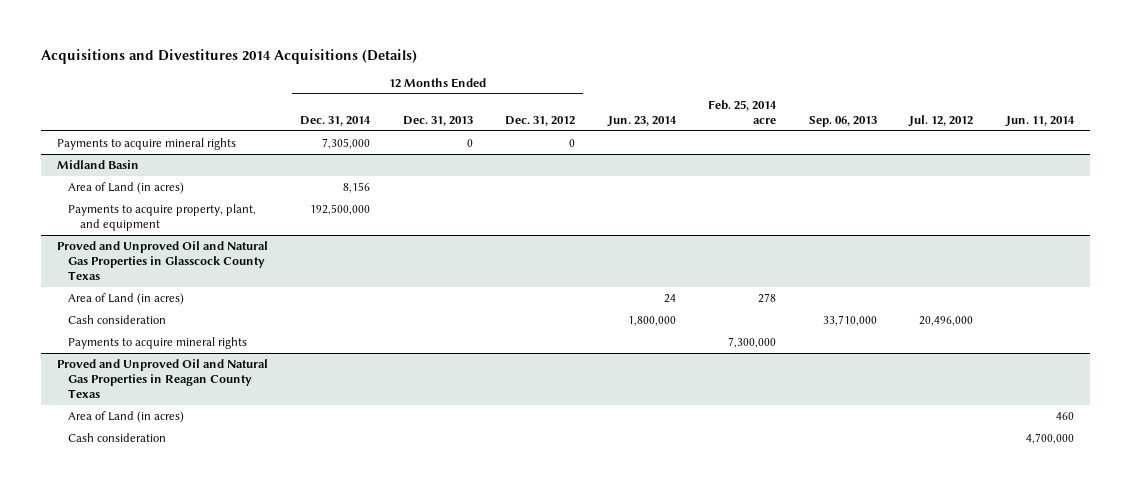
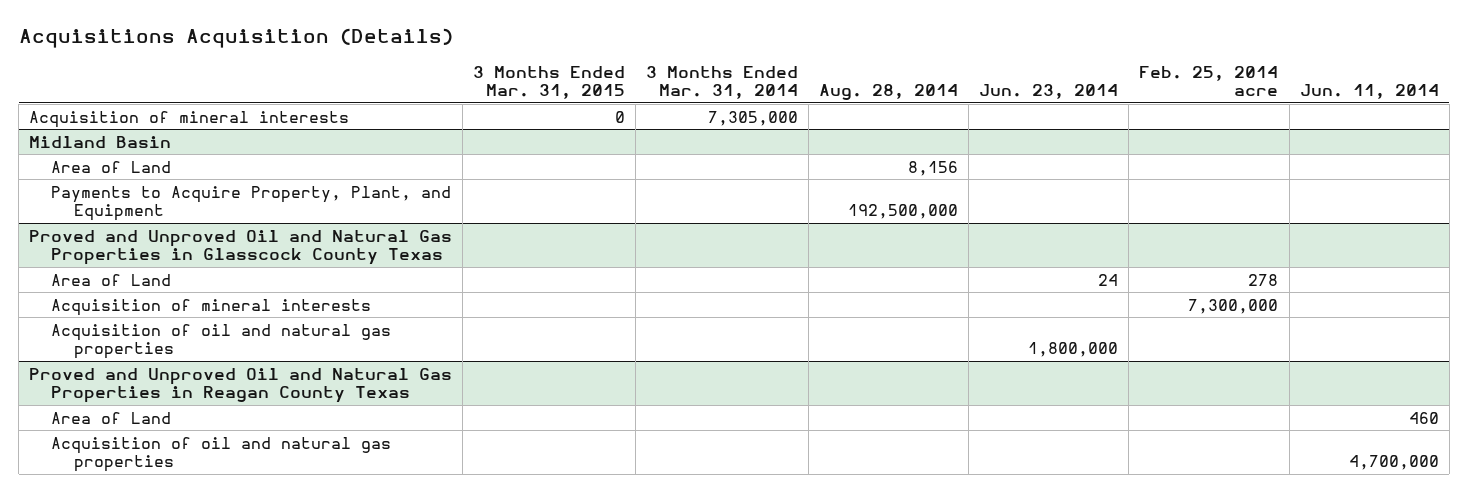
- Acquisitions and Divestitures 2014 Acquisitions (Details)
+ Acquisitions Acquisition (Details)
- | 12 Months Ended Dec. 31, 2014 | 12 Months Ended Dec. 31, 2013 | 12 Months Ended Dec. 31, 2012 | Jun. 23, 2014 | Feb. 25, 2014 acre | Sep. 06, 2013 | Jul. 12, 2012 | Jun. 11, 2014
+ | 3 Months Ended Mar. 31, 2015 | 3 Months Ended Mar. 31, 2014 | Aug. 28, 2014 | Jun. 23, 2014 | Feb. 25, 2014 acre | Jun. 11, 2014
- Payments to acquire mineral rights | 7,305,000 | 0 | 0 | | | | |
+ Acquisition of mineral interests | 0 | 7,305,000 | | | |
@ Midland Basin
- Area of Land (in acres) | 8,156 | | | | | | |
- Payments to acquire property, plant, and equipment | 192,500,000 | | | | | | |
+ Area of Land | | | 8,156 | | |
+ Payments to Acquire Property, Plant, and Equipment | | | 192,500,000 | | |
@ Proved and Unproved Oil and Natural Gas Properties in Glasscock County Texas
- Area of Land (in acres) | | | | 24 | 278 | | |
- Cash consideration | | | | 1,800,000 | | 33,710,000 | 20,496,000 |
- Payments to acquire mineral rights | | | | | 7,300,000 | | |
+ Area of Land | | | | 24 | 278 |
+ Acquisition of mineral interests | | | | | 7,300,000 |
+ Acquisition of oil and natural gas properties | | | | 1,800,000 | |
@ Proved and Unproved Oil and Natural Gas Properties in Reagan County Texas
- Area of Land (in acres) | | | | | | | | 460
- Cash consideration | | | | | | | | 4,700,000
+ Area of Land | | | | | | 460
+ Acquisition of oil and natural gas properties | | | | | | 4,700,000

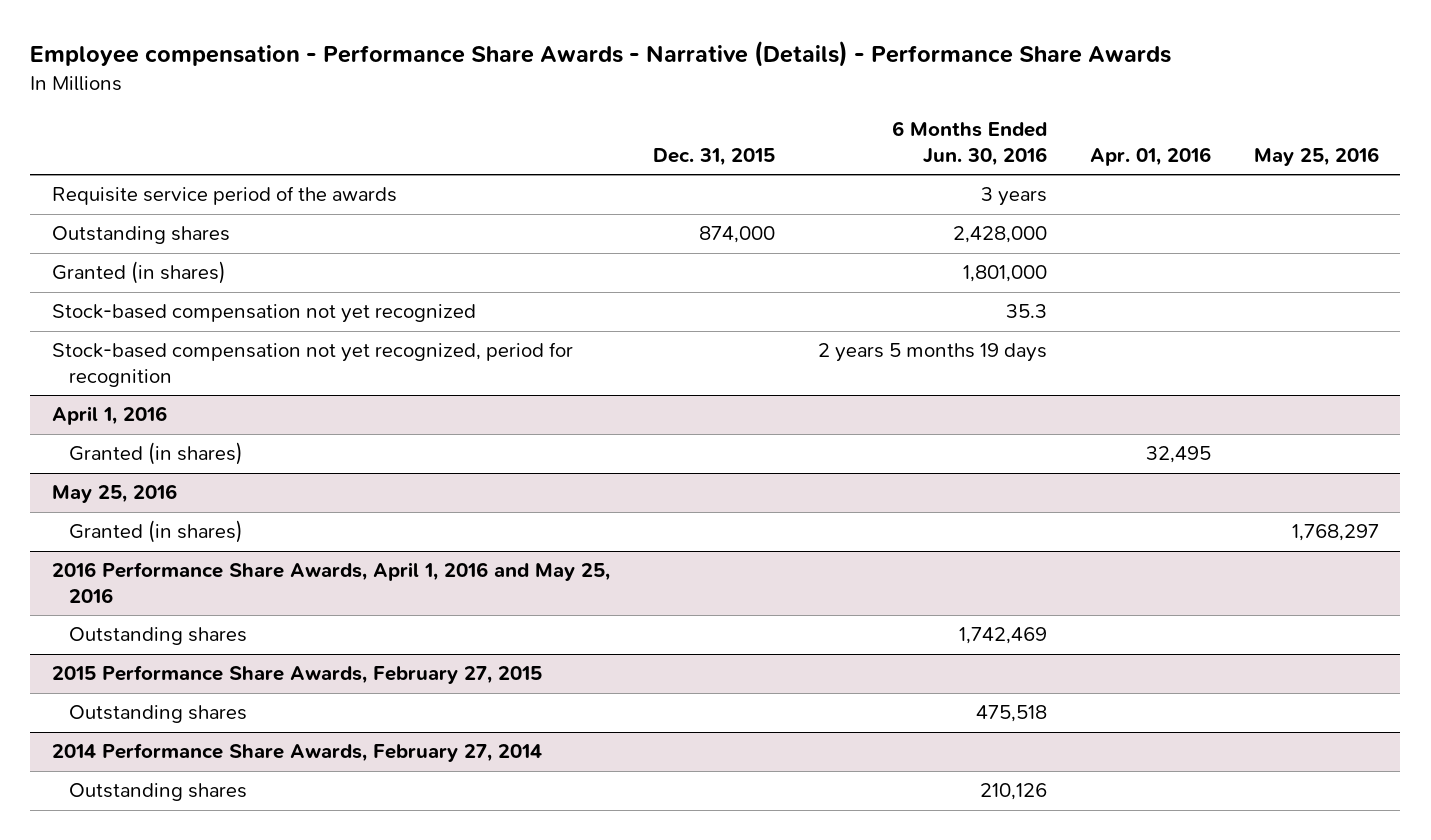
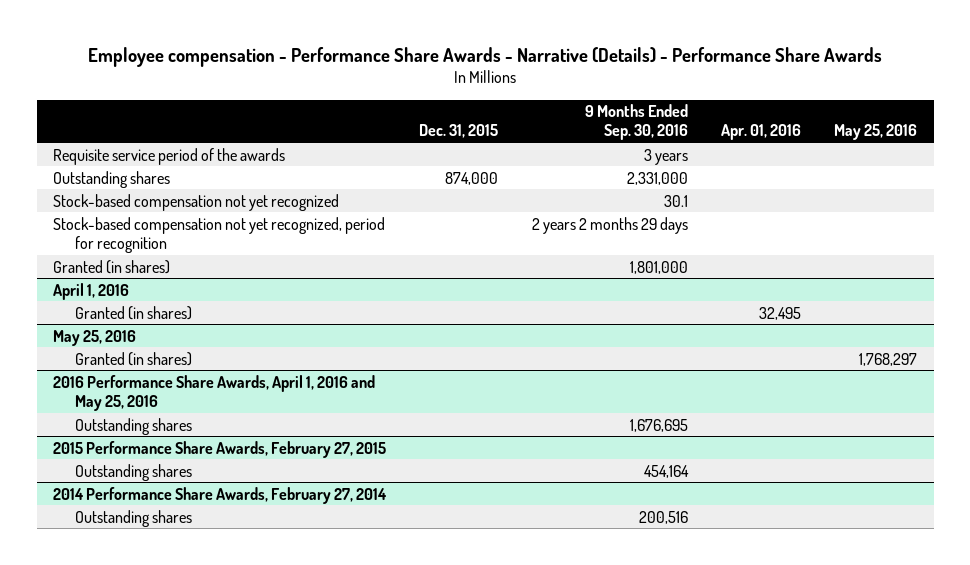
- | Dec. 31, 2015 | 6 Months Ended Jun. 30, 2016 | Apr. 01, 2016 | May 25, 2016
+ | Dec. 31, 2015 | 9 Months Ended Sep. 30, 2016 | Apr. 01, 2016 | May 25, 2016
moved down: Granted (in shares) | | 1,801,000 | |

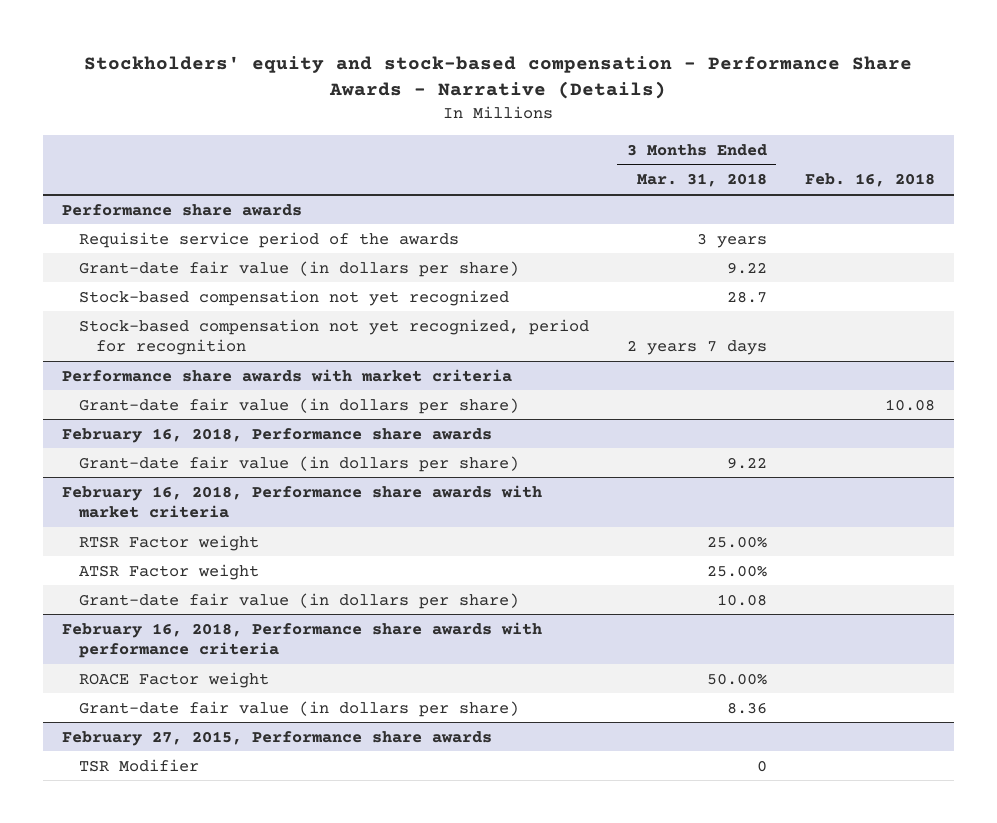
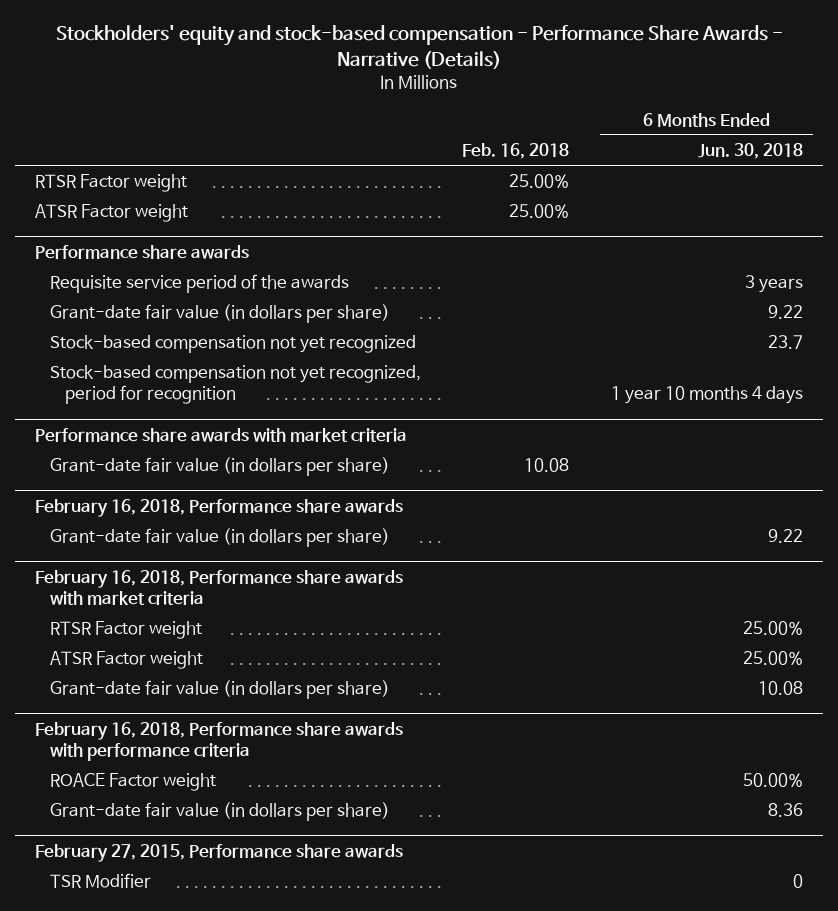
- | 3 Months Ended Mar. 31, 2018 | Feb. 16, 2018
+ | Feb. 16, 2018 | 6 Months Ended Jun. 30, 2018
+ RTSR Factor weight | 25.00% |
+ ATSR Factor weight | 25.00% |

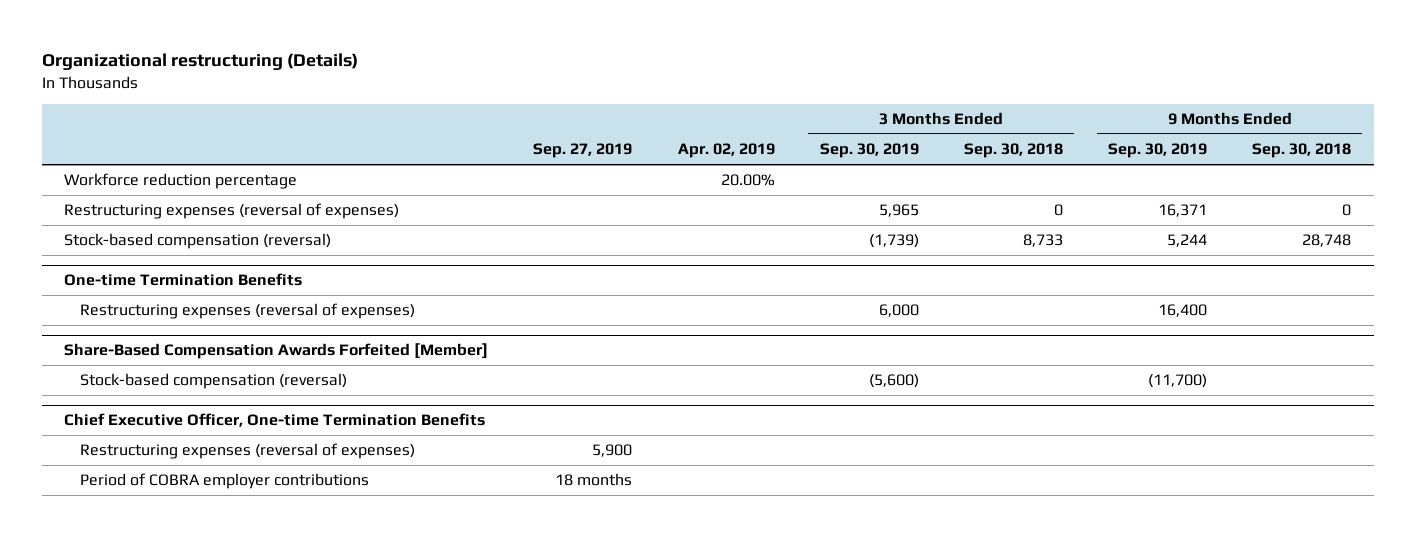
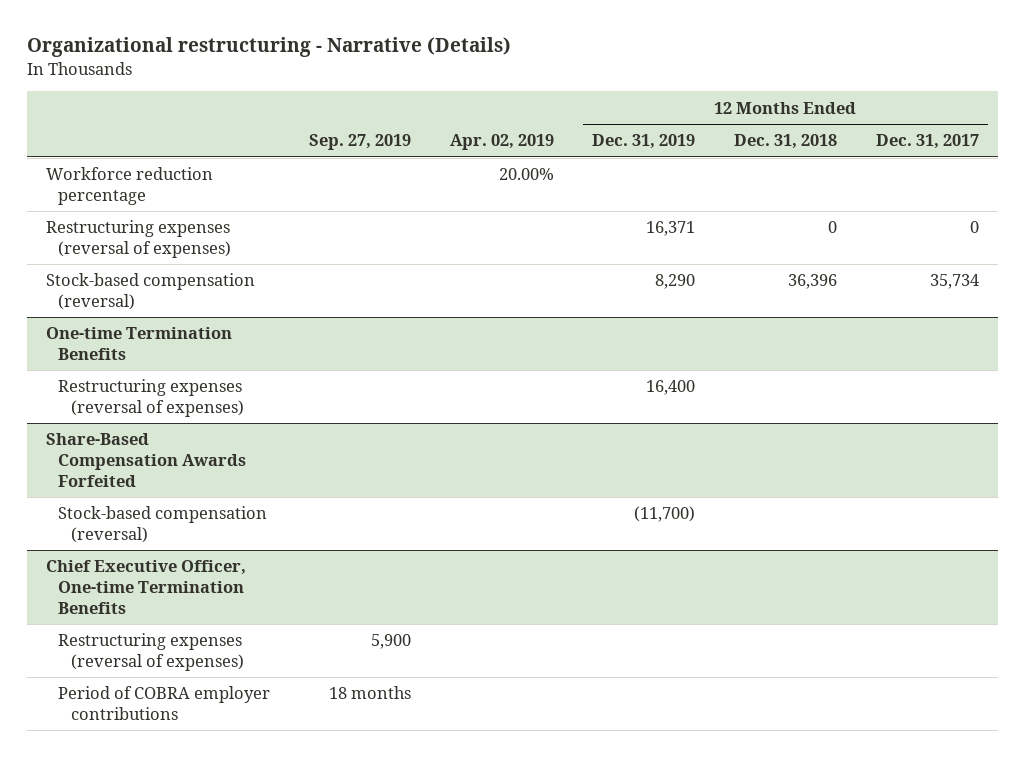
- Organizational restructuring (Details)
+ Organizational restructuring - Narrative (Details)
- | Sep. 27, 2019 | Apr. 02, 2019 | 3 Months Ended Sep. 30, 2019 | 3 Months Ended Sep. 30, 2018 | 9 Months Ended Sep. 30, 2019 | 9 Months Ended Sep. 30, 2018
+ | Sep. 27, 2019 | Apr. 02, 2019 | 12 Months Ended Dec. 31, 2019 | 12 Months Ended Dec. 31, 2018 | 12 Months Ended Dec. 31, 2017
- Share-Based Compensation Awards Forfeited [Member]
+ Share-Based Compensation Awards Forfeited

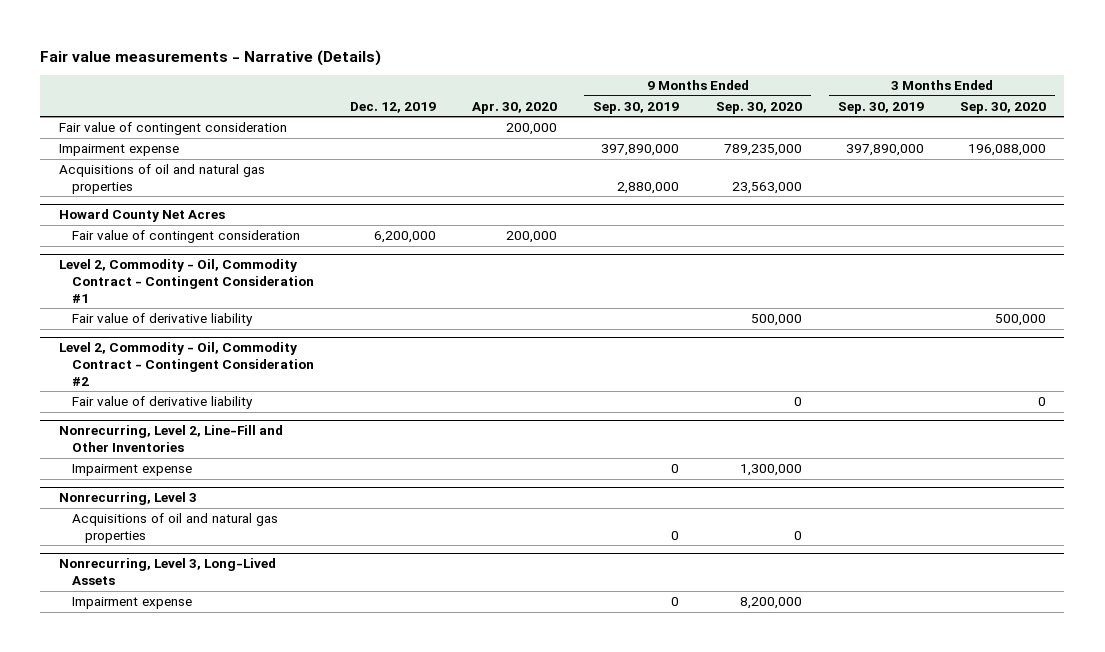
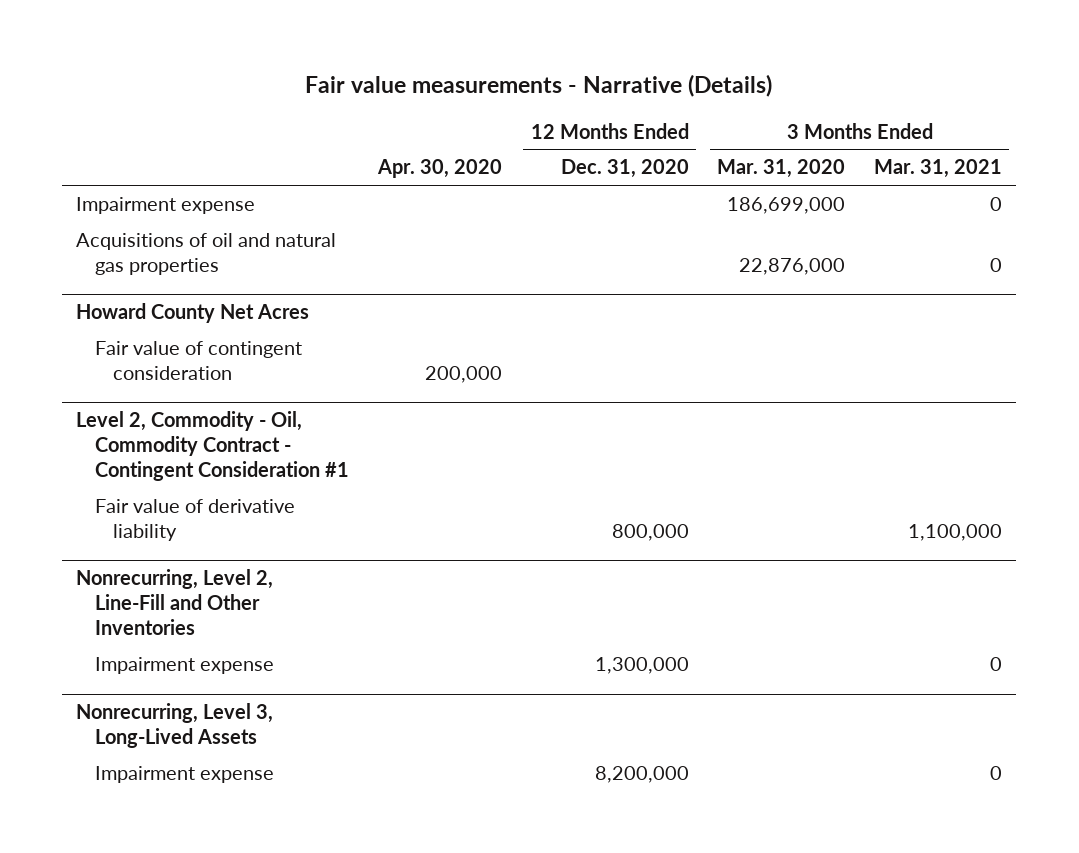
- | Dec. 12, 2019 | Apr. 30, 2020 | 9 Months Ended Sep. 30, 2019 | 9 Months Ended Sep. 30, 2020 | 3 Months Ended Sep. 30, 2019 | 3 Months Ended Sep. 30, 2020
+ | Apr. 30, 2020 | 12 Months Ended Dec. 31, 2020 | 3 Months Ended Mar. 31, 2020 | 3 Months Ended Mar. 31, 2021
- Fair value of contingent consideration | | 200,000 | | | |
- Level 2, Commodity - Oil, Commodity Contract - Contingent Consideration #2
- Fair value of derivative liability | | | | 0 | | 0
- Nonrecurring, Level 3
- Acquisitions of oil and natural gas properties | | | 0 | 0 | |

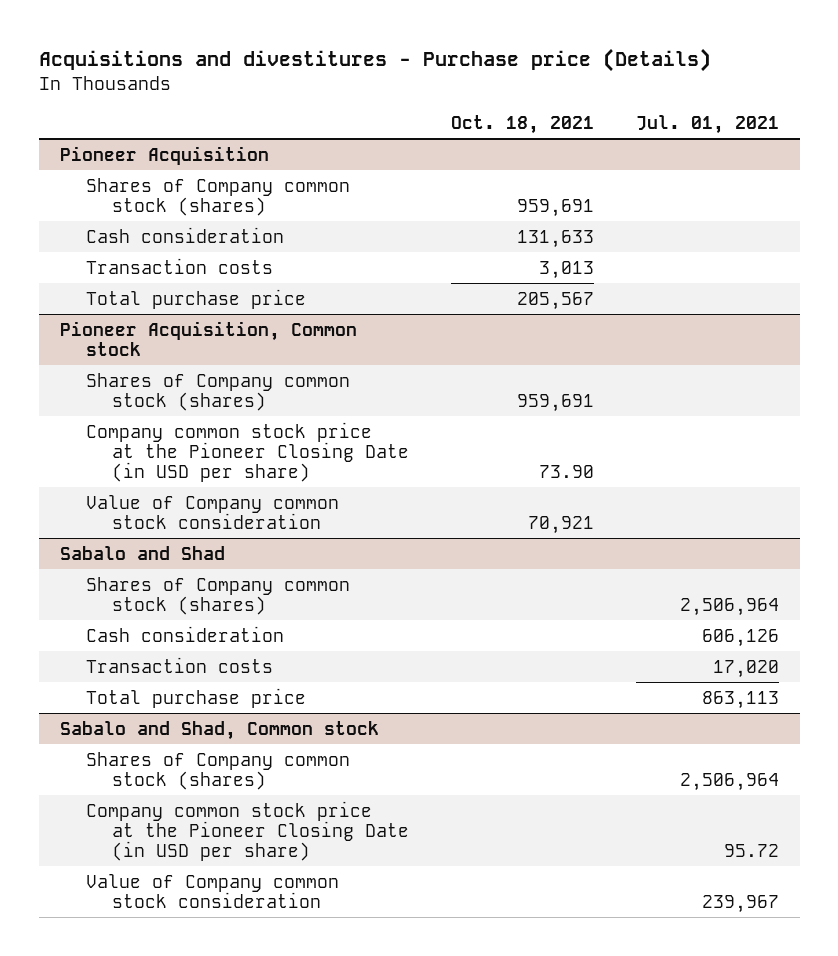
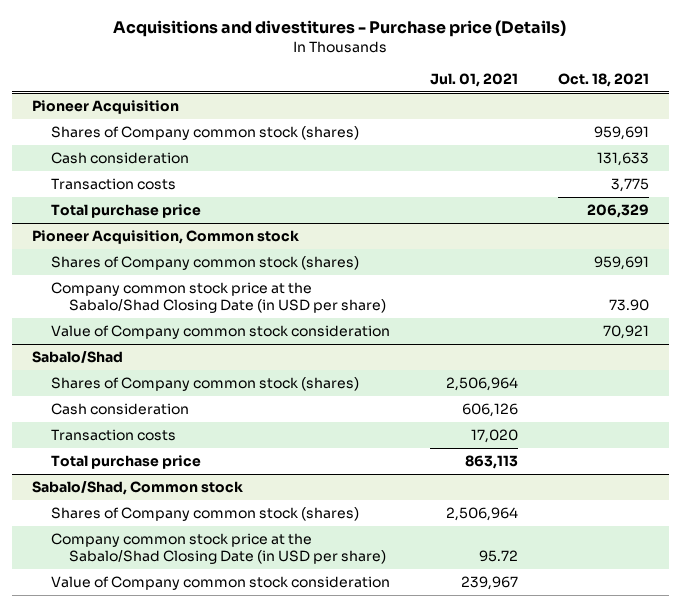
- | Oct. 18, 2021 | Jul. 01, 2021
+ | Jul. 01, 2021 | Oct. 18, 2021
@ Pioneer Acquisition
- Transaction costs | 3,013 |
- Total purchase price | 205,567 |
+ Transaction costs | | 3,775
+ Total purchase price | | 206,329
@ Pioneer Acquisition, Common stock
- Company common stock price at the Pioneer Closing Date (in USD per share) | 73.90 |
+ Company common stock price at the Sabalo/Shad Closing Date (in USD per share) | | 73.90
- Sabalo and Shad
+ Sabalo/Shad
- Sabalo and Shad, Common stock
+ Sabalo/Shad, Common stock
- Company common stock price at the Pioneer Closing Date (in USD per share) | | 95.72
+ Company common stock price at the Sabalo/Shad Closing Date (in USD per share) | 95.72 |

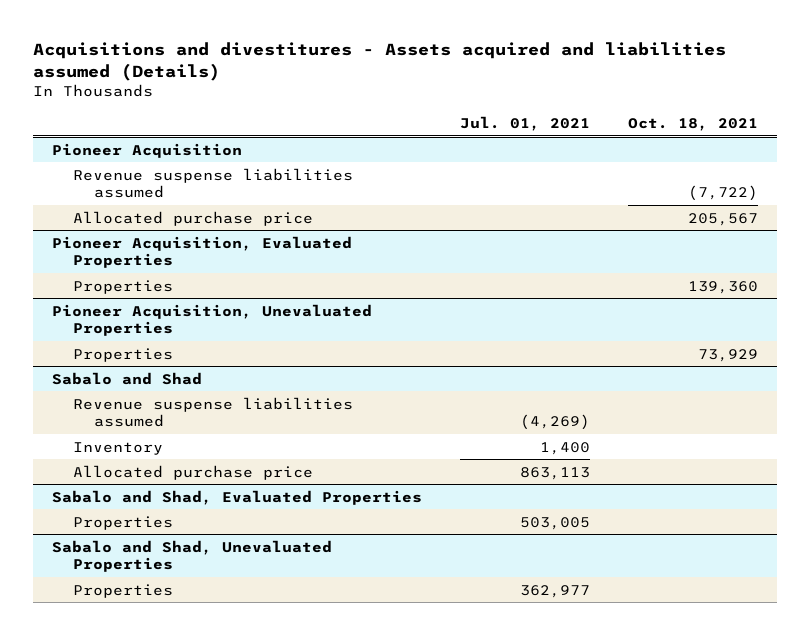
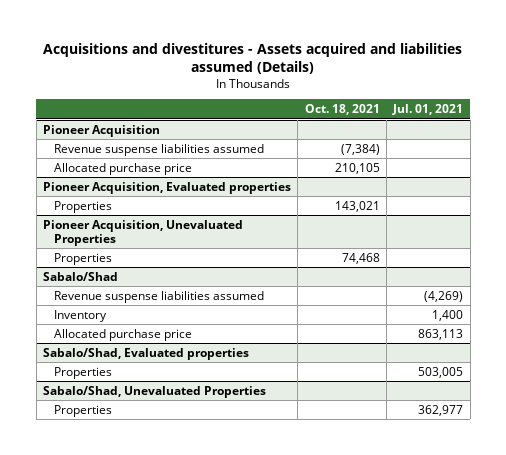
- | Jul. 01, 2021 | Oct. 18, 2021
+ | Oct. 18, 2021 | Jul. 01, 2021
@ Pioneer Acquisition
- Revenue suspense liabilities assumed | | (7,722)
- Allocated purchase price | | 205,567
- Pioneer Acquisition, Evaluated Properties
- Properties | | 139,360
@ Pioneer Acquisition
+ Revenue suspense liabilities assumed | (7,384) |
+ Allocated purchase price | 210,105 |
+ Pioneer Acquisition, Evaluated properties
+ Properties | 143,021 |
@ Pioneer Acquisition, Unevaluated Properties
- Properties | | 73,929
- Sabalo and Shad
@ Pioneer Acquisition, Unevaluated Properties
+ Properties | 74,468 |
+ Sabalo/Shad
- Sabalo and Shad, Evaluated Properties
+ Sabalo/Shad, Evaluated properties
- Sabalo and Shad, Unevaluated Properties
+ Sabalo/Shad, Unevaluated Properties

